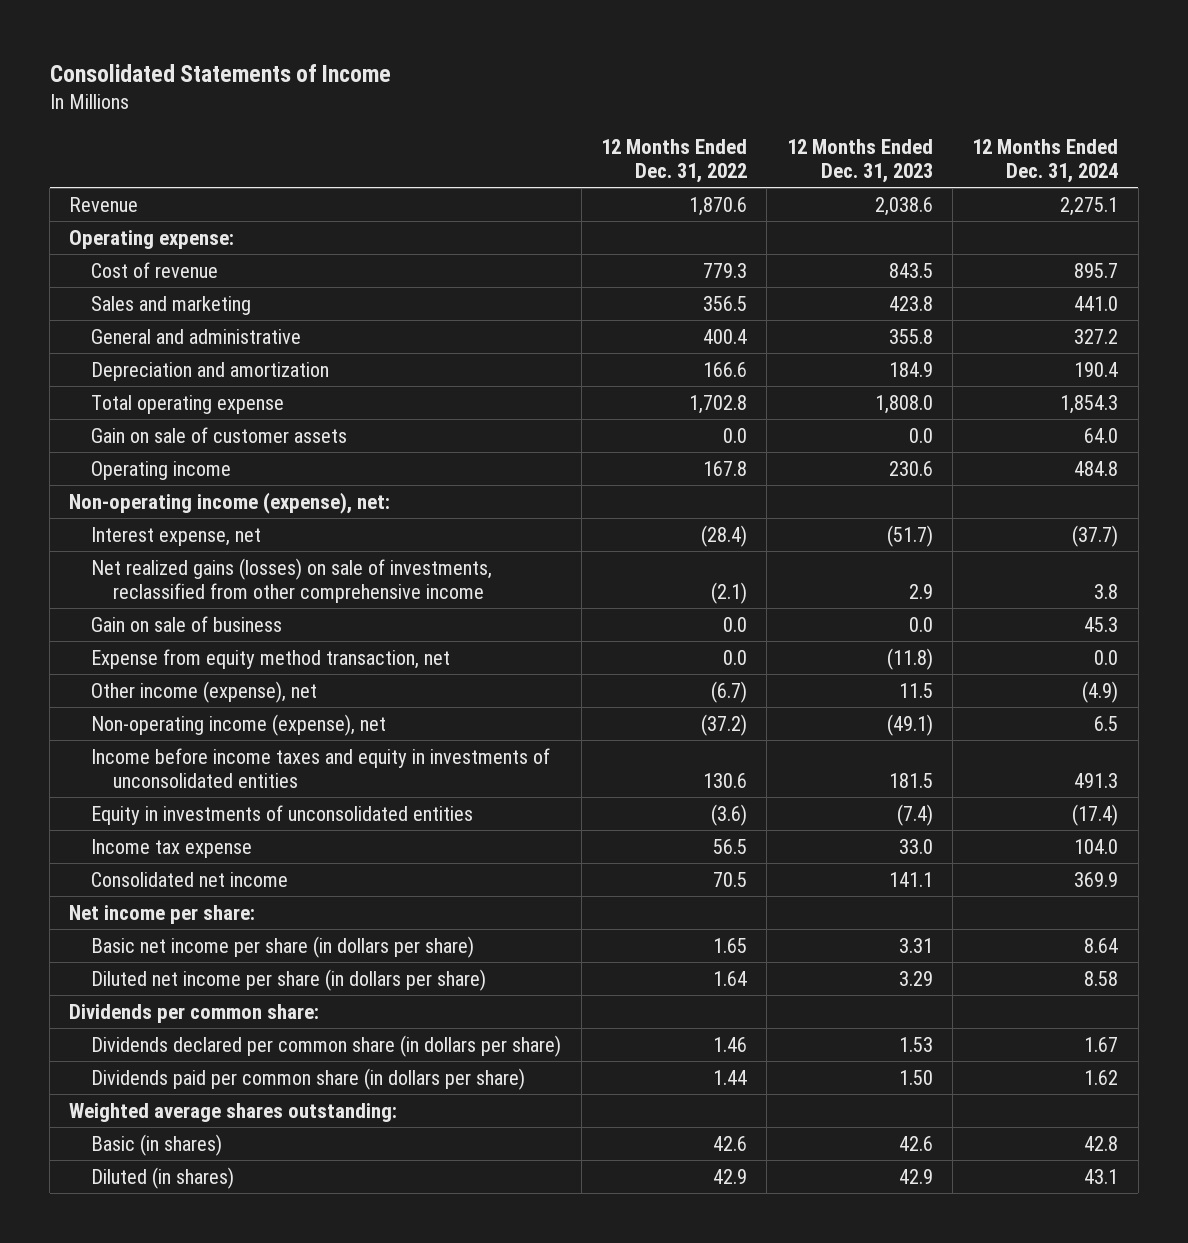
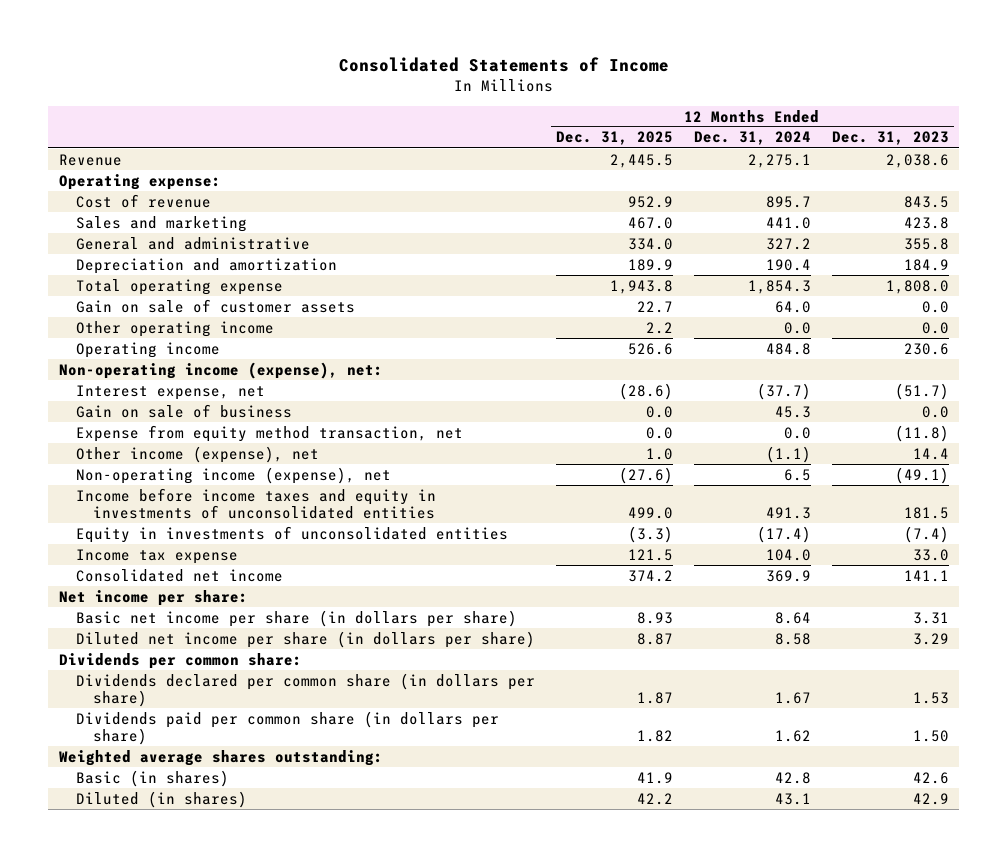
- | 12 Months Ended Dec. 31, 2022 | 12 Months Ended Dec. 31, 2023 | 12 Months Ended Dec. 31, 2024
+ | 12 Months Ended Dec. 31, 2025 | 12 Months Ended Dec. 31, 2024 | 12 Months Ended Dec. 31, 2023
+ Other operating income | 2.2 | 0.0 | 0.0
- Net realized gains (losses) on sale of investments, reclassified from other comprehensive income | (2.1) | 2.9 | 3.8
- Other income (expense), net | (6.7) | 11.5 | (4.9)
+ Other income (expense), net | 1.0 | (1.1) | 14.4

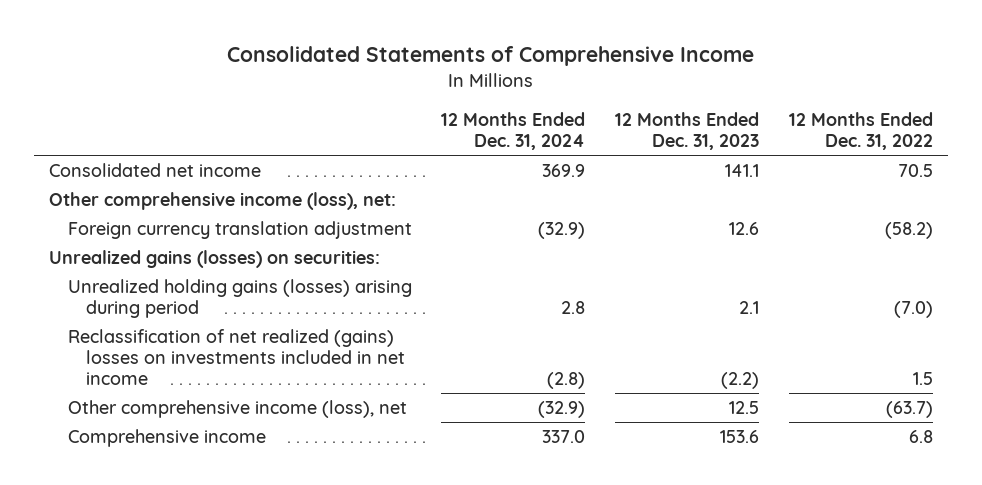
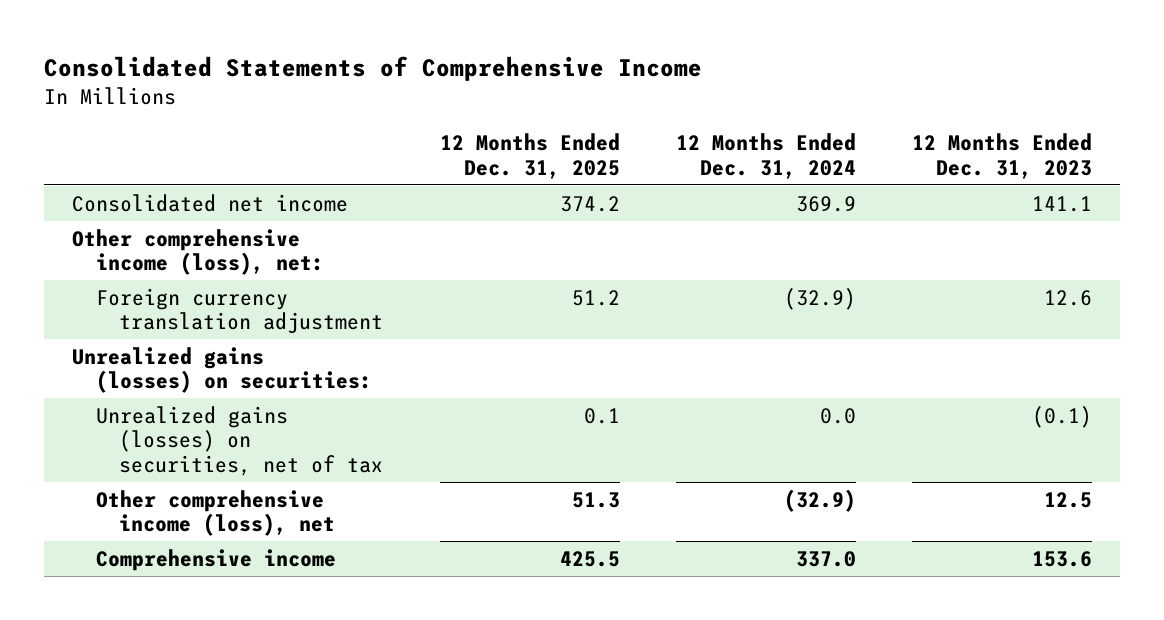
- | 12 Months Ended Dec. 31, 2024 | 12 Months Ended Dec. 31, 2023 | 12 Months Ended Dec. 31, 2022
+ | 12 Months Ended Dec. 31, 2025 | 12 Months Ended Dec. 31, 2024 | 12 Months Ended Dec. 31, 2023
- Unrealized holding gains (losses) arising during period | 2.8 | 2.1 | (7.0)
- Reclassification of net realized (gains) losses on investments included in net income | (2.8) | (2.2) | 1.5
+ Unrealized gains (losses) on securities, net of tax | 0.1 | 0.0 | (0.1)

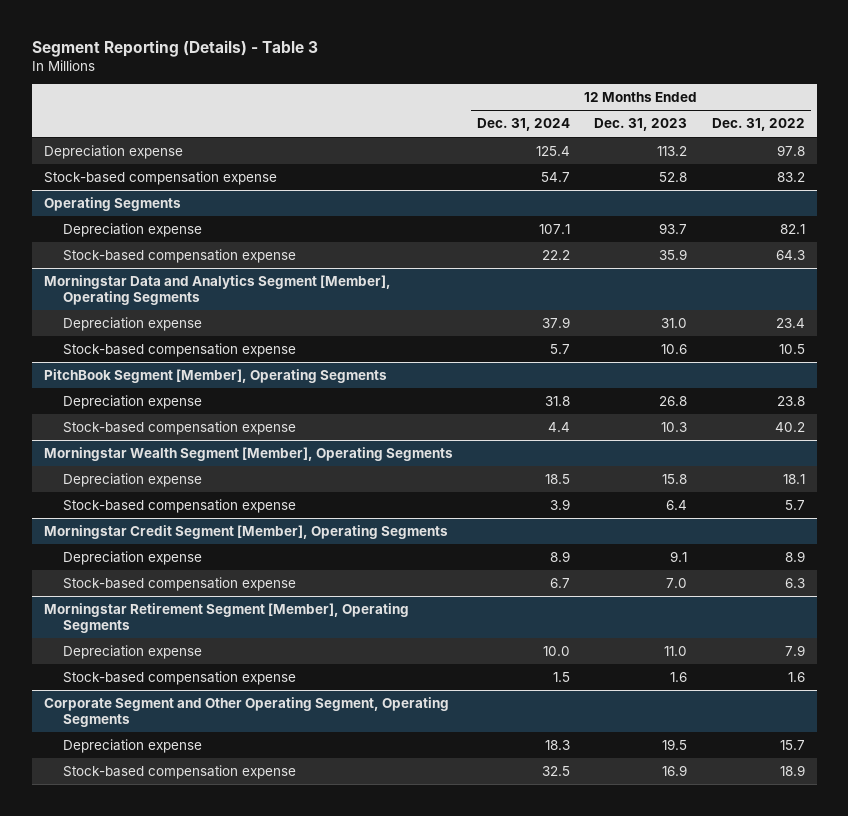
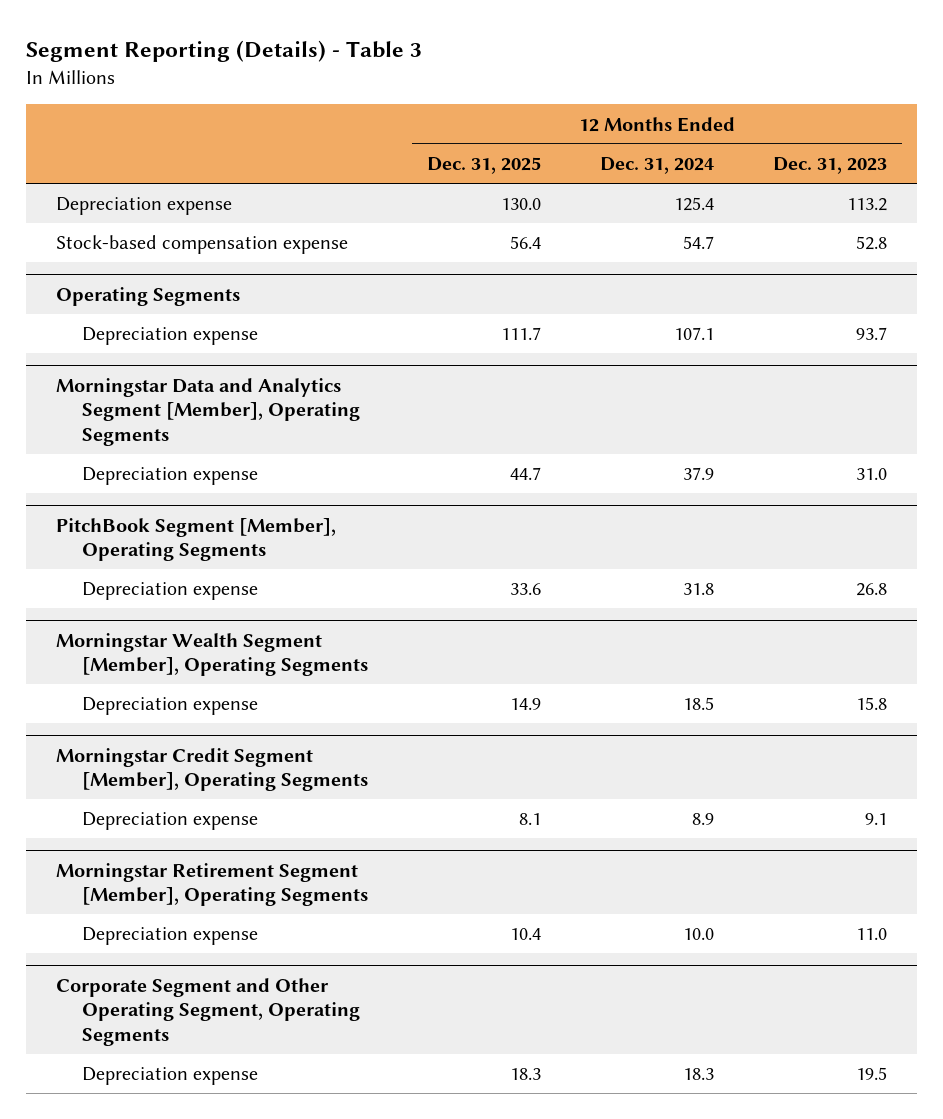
- | 12 Months Ended Dec. 31, 2024 | 12 Months Ended Dec. 31, 2023 | 12 Months Ended Dec. 31, 2022
+ | 12 Months Ended Dec. 31, 2025 | 12 Months Ended Dec. 31, 2024 | 12 Months Ended Dec. 31, 2023
@ Operating Segments
- Stock-based compensation expense | 22.2 | 35.9 | 64.3
@ Morningstar Data and Analytics Segment [Member], Operating Segments
- Stock-based compensation expense | 5.7 | 10.6 | 10.5
@ PitchBook Segment [Member], Operating Segments
- Stock-based compensation expense | 4.4 | 10.3 | 40.2
@ Morningstar Wealth Segment [Member], Operating Segments
- Stock-based compensation expense | 3.9 | 6.4 | 5.7
@ Morningstar Credit Segment [Member], Operating Segments
- Stock-based compensation expense | 6.7 | 7.0 | 6.3
@ Morningstar Retirement Segment [Member], Operating Segments
- Stock-based compensation expense | 1.5 | 1.6 | 1.6
@ Corporate Segment and Other Operating Segment, Operating Segments
- Stock-based compensation expense | 32.5 | 16.9 | 18.9

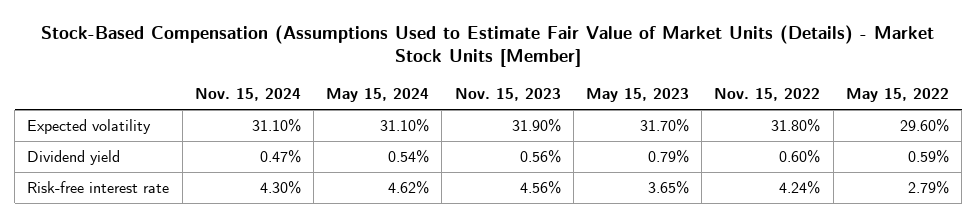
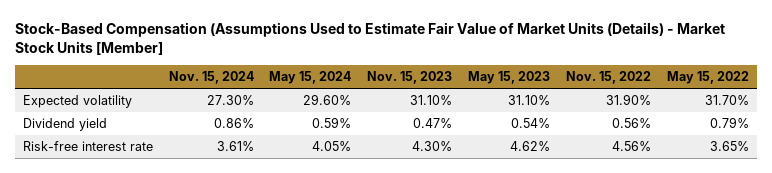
- Expected volatility | 31.10% | 31.10% | 31.90% | 31.70% | 31.80% | 29.60%
- Dividend yield | 0.47% | 0.54% | 0.56% | 0.79% | 0.60% | 0.59%
- Risk-free interest rate | 4.30% | 4.62% | 4.56% | 3.65% | 4.24% | 2.79%
+ Expected volatility | 27.30% | 29.60% | 31.10% | 31.10% | 31.90% | 31.70%
+ Dividend yield | 0.86% | 0.59% | 0.47% | 0.54% | 0.56% | 0.79%
+ Risk-free interest rate | 3.61% | 4.05% | 4.30% | 4.62% | 4.56% | 3.65%

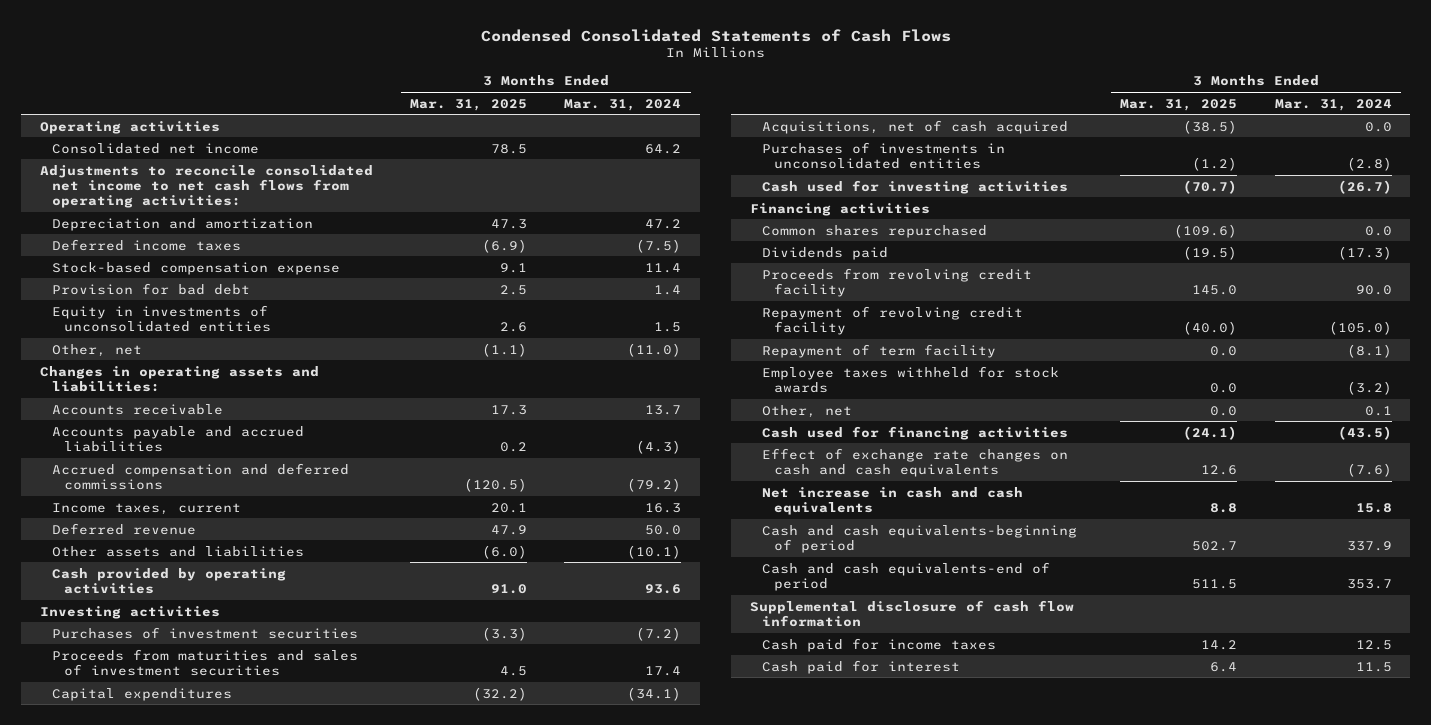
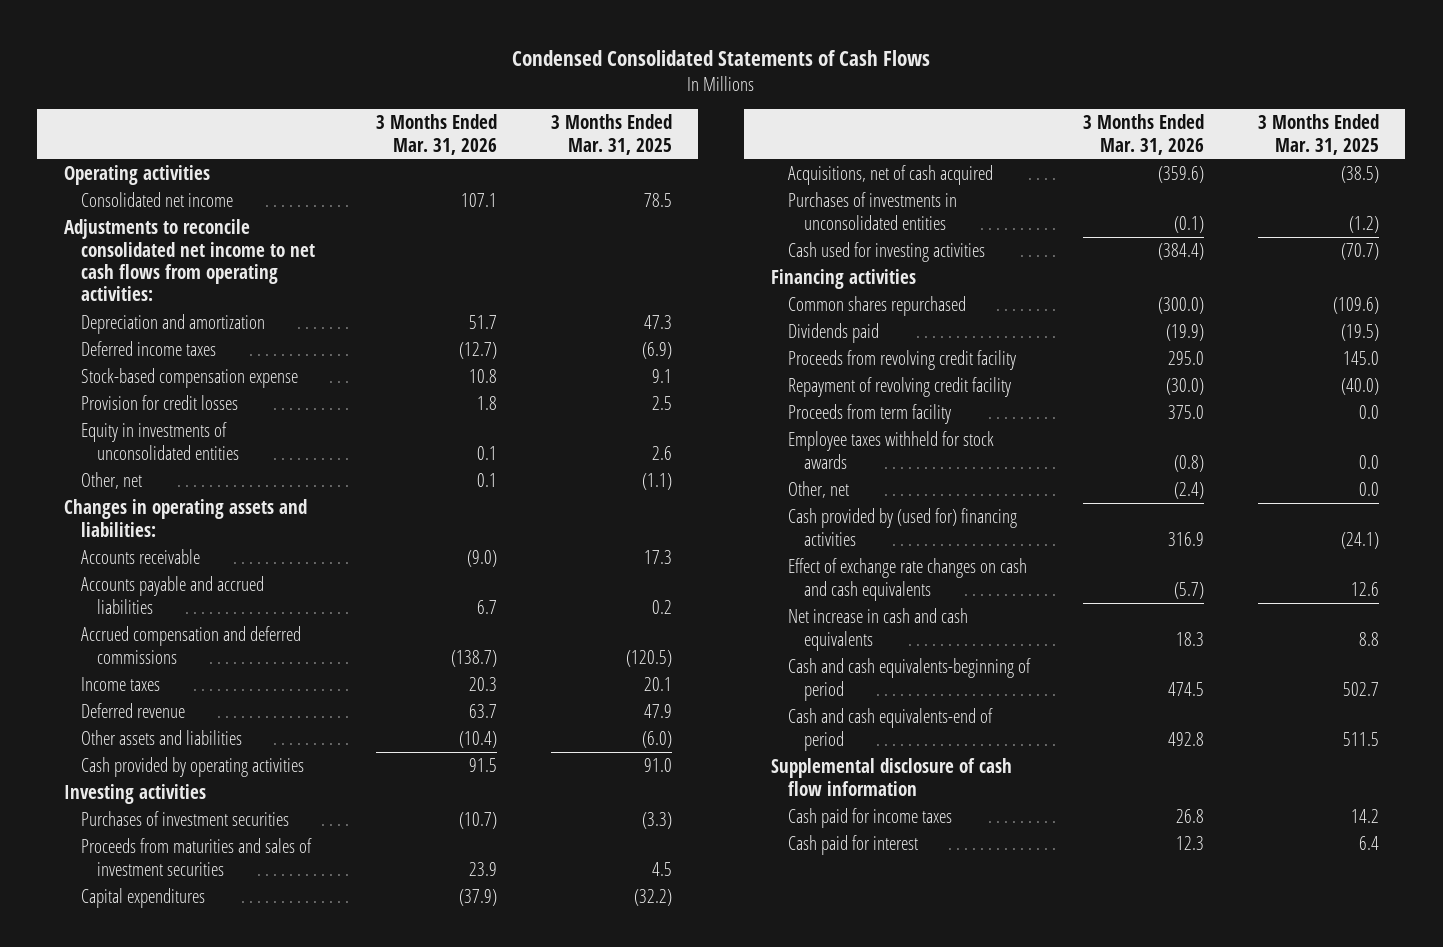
- | 3 Months Ended Mar. 31, 2025 | 3 Months Ended Mar. 31, 2024
+ | 3 Months Ended Mar. 31, 2026 | 3 Months Ended Mar. 31, 2025
- Provision for bad debt | 2.5 | 1.4
+ Provision for credit losses | 1.8 | 2.5
- Income taxes, current | 20.1 | 16.3
+ Income taxes | 20.3 | 20.1
- Repayment of term facility | 0.0 | (8.1)
+ Proceeds from term facility | 375.0 | 0.0
- Cash used for financing activities | (24.1) | (43.5)
+ Cash provided by (used for) financing activities | 316.9 | (24.1)

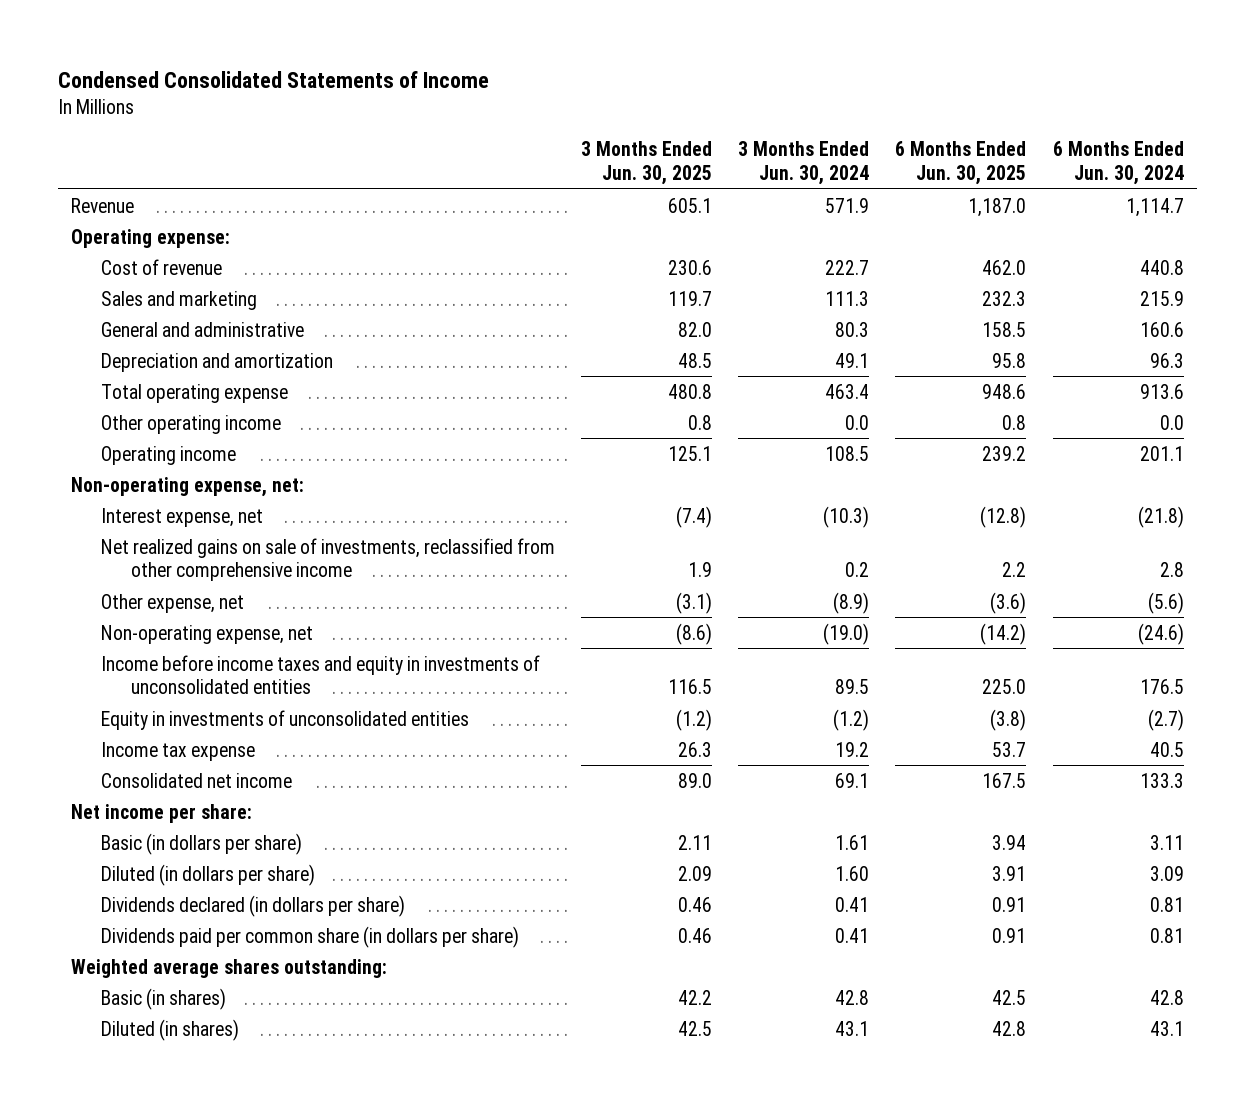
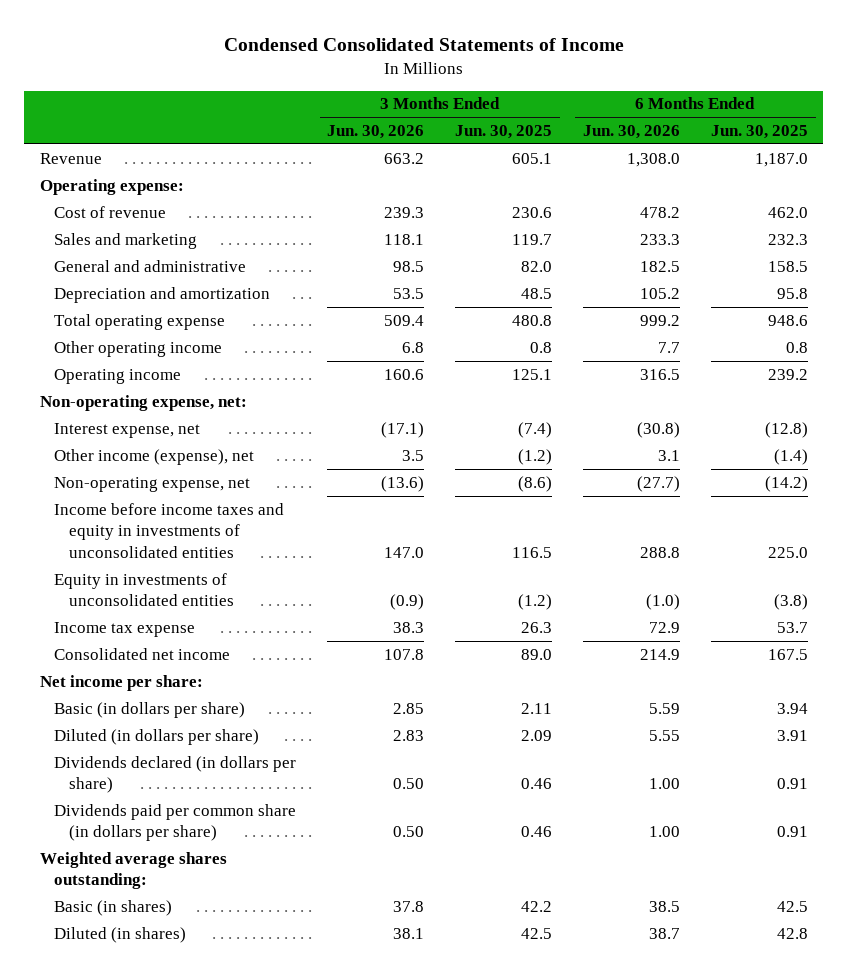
- | 3 Months Ended Jun. 30, 2025 | 3 Months Ended Jun. 30, 2024 | 6 Months Ended Jun. 30, 2025 | 6 Months Ended Jun. 30, 2024
+ | 3 Months Ended Jun. 30, 2026 | 3 Months Ended Jun. 30, 2025 | 6 Months Ended Jun. 30, 2026 | 6 Months Ended Jun. 30, 2025
- Net realized gains on sale of investments, reclassified from other comprehensive income | 1.9 | 0.2 | 2.2 | 2.8
- Other expense, net | (3.1) | (8.9) | (3.6) | (5.6)
+ Other income (expense), net | 3.5 | (1.2) | 3.1 | (1.4)

